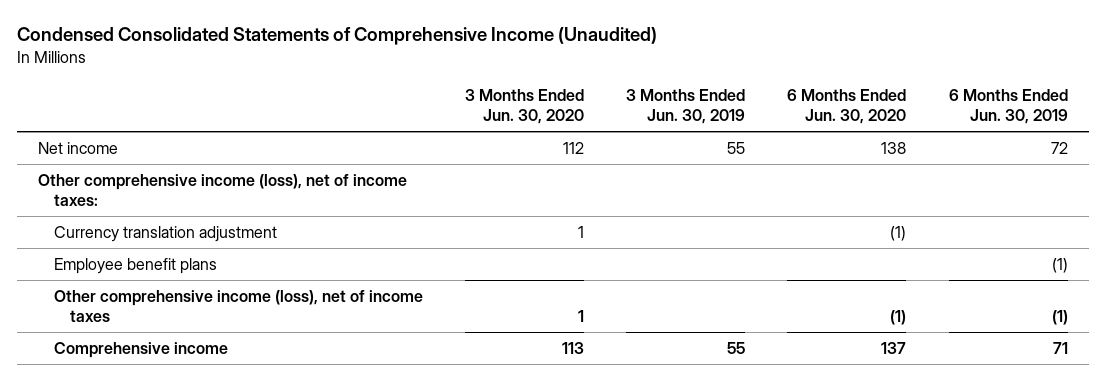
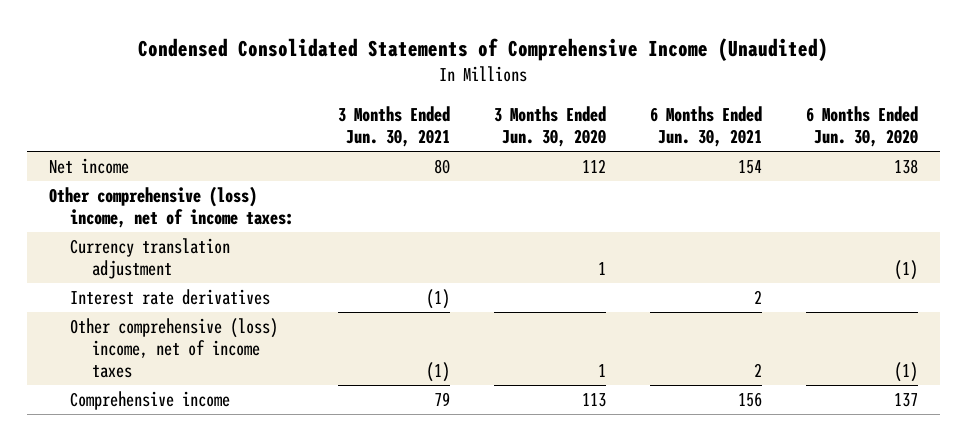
- | 3 Months Ended Jun. 30, 2020 | 3 Months Ended Jun. 30, 2019 | 6 Months Ended Jun. 30, 2020 | 6 Months Ended Jun. 30, 2019
+ | 3 Months Ended Jun. 30, 2021 | 3 Months Ended Jun. 30, 2020 | 6 Months Ended Jun. 30, 2021 | 6 Months Ended Jun. 30, 2020
- Other comprehensive income (loss), net of income taxes:
+ Other comprehensive (loss) income, net of income taxes:
- Employee benefit plans | | | | (1)
- Other comprehensive income (loss), net of income taxes | 1 | | (1) | (1)
+ Interest rate derivatives | (1) | | 2 |
+ Other comprehensive (loss) income, net of income taxes | (1) | 1 | 2 | (1)

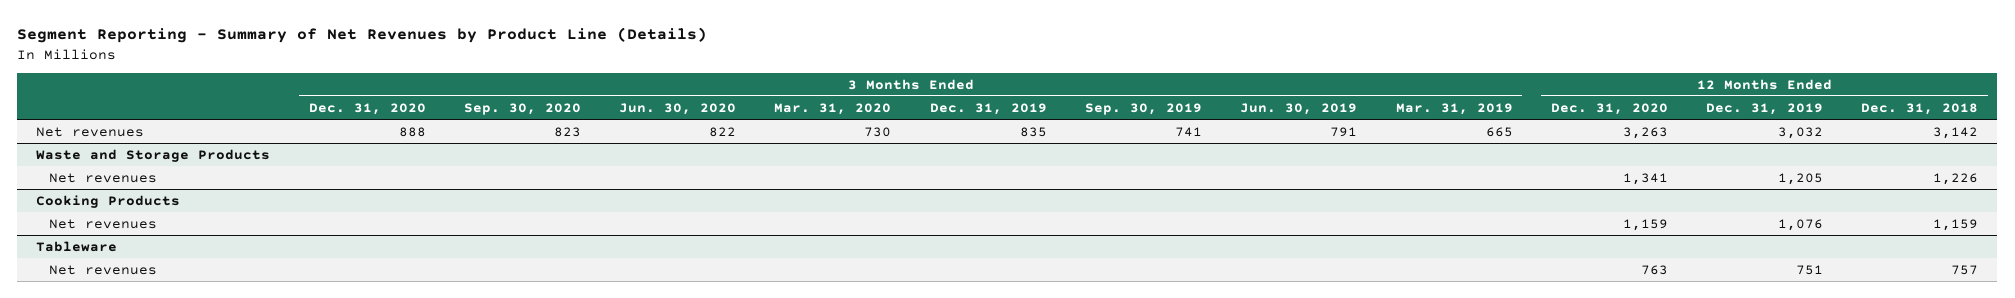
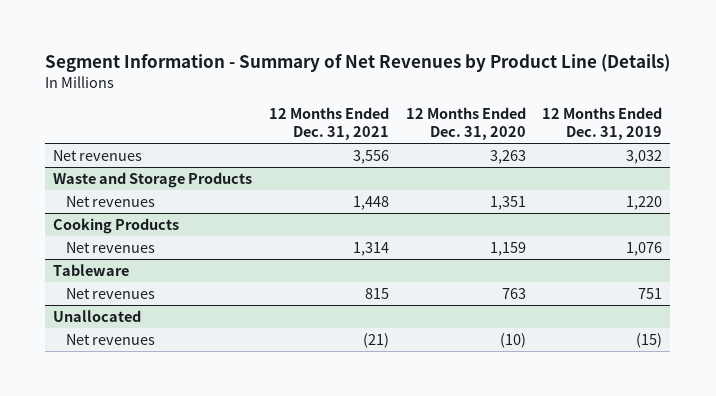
- Segment Reporting - Summary of Net Revenues by Product Line (Details)
+ Segment Information - Summary of Net Revenues by Product Line (Details)
- | 3 Months Ended Dec. 31, 2020 | 3 Months Ended Sep. 30, 2020 | 3 Months Ended Jun. 30, 2020 | 3 Months Ended Mar. 31, 2020 | 3 Months Ended Dec. 31, 2019 | 3 Months Ended Sep. 30, 2019 | 3 Months Ended Jun. 30, 2019 | 3 Months Ended Mar. 31, 2019 | 12 Months Ended Dec. 31, 2020 | 12 Months Ended Dec. 31, 2019 | 12 Months Ended Dec. 31, 2018
+ | 12 Months Ended Dec. 31, 2021 | 12 Months Ended Dec. 31, 2020 | 12 Months Ended Dec. 31, 2019
@ Waste and Storage Products
- Net revenues | | | | | | | | | 1,341 | 1,205 | 1,226
+ Net revenues | 1,448 | 1,351 | 1,220
+ Unallocated
+ Net revenues | (21) | (10) | (15)

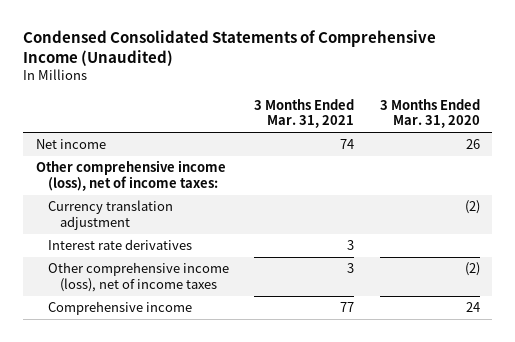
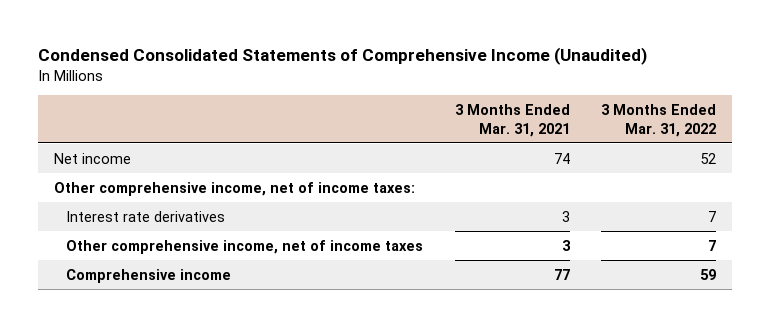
- | 3 Months Ended Mar. 31, 2021 | 3 Months Ended Mar. 31, 2020
+ | 3 Months Ended Mar. 31, 2021 | 3 Months Ended Mar. 31, 2022
- Other comprehensive income (loss), net of income taxes:
- Currency translation adjustment | | (2)
+ Other comprehensive income, net of income taxes:
- Other comprehensive income (loss), net of income taxes | 3 | (2)
+ Other comprehensive income, net of income taxes | 3 | 7

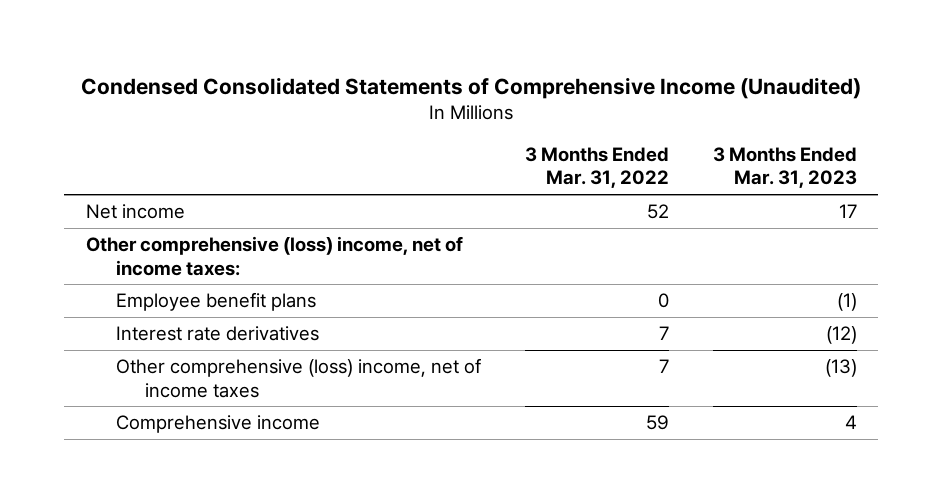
- | 3 Months Ended Mar. 31, 2021 | 3 Months Ended Mar. 31, 2022
+ | 3 Months Ended Mar. 31, 2022 | 3 Months Ended Mar. 31, 2023
- Other comprehensive income, net of income taxes:
+ Other comprehensive (loss) income, net of income taxes:
+ Employee benefit plans | 0 | (1)
- Other comprehensive income, net of income taxes | 3 | 7
+ Other comprehensive (loss) income, net of income taxes | 7 | (13)

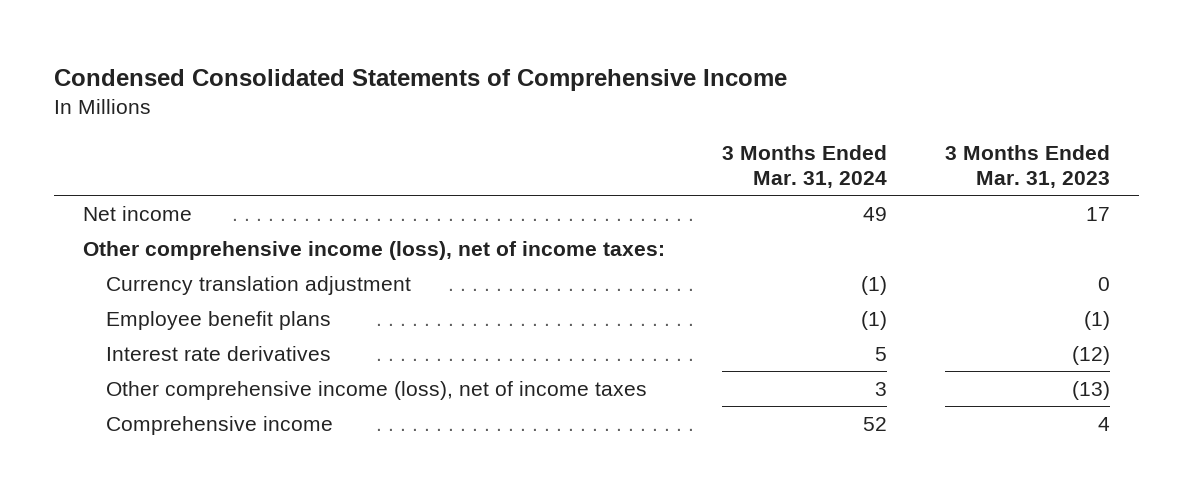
- Condensed Consolidated Statements of Comprehensive Income (Unaudited)
+ Condensed Consolidated Statements of Comprehensive Income
- | 3 Months Ended Mar. 31, 2022 | 3 Months Ended Mar. 31, 2023
+ | 3 Months Ended Mar. 31, 2024 | 3 Months Ended Mar. 31, 2023
- Other comprehensive (loss) income, net of income taxes:
+ Other comprehensive income (loss), net of income taxes:
+ Currency translation adjustment | (1) | 0
- Other comprehensive (loss) income, net of income taxes | 7 | (13)
+ Other comprehensive income (loss), net of income taxes | 3 | (13)

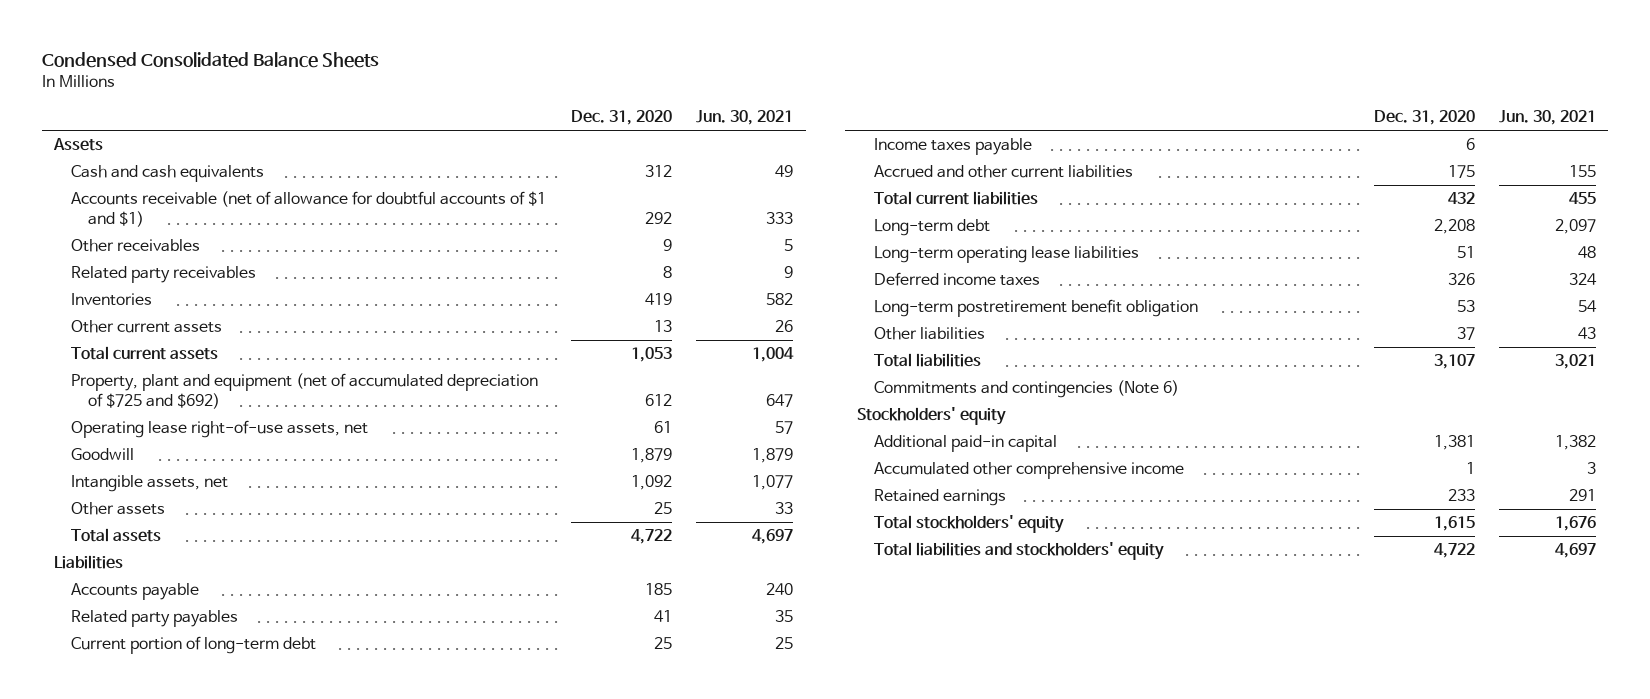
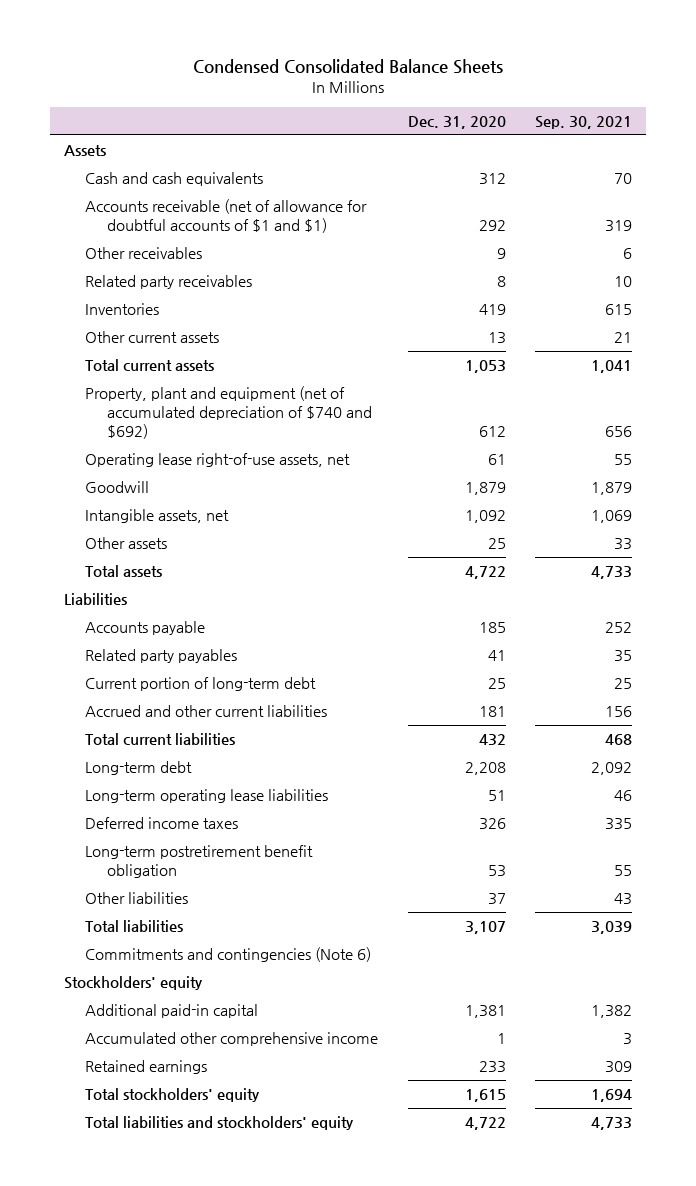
- | Dec. 31, 2020 | Jun. 30, 2021
+ | Dec. 31, 2020 | Sep. 30, 2021
- Property, plant and equipment (net of accumulated depreciation of $725 and $692) | 612 | 647
+ Property, plant and equipment (net of accumulated depreciation of $740 and $692) | 612 | 656
- Income taxes payable | 6 |
- Accrued and other current liabilities | 175 | 155
+ Accrued and other current liabilities | 181 | 156

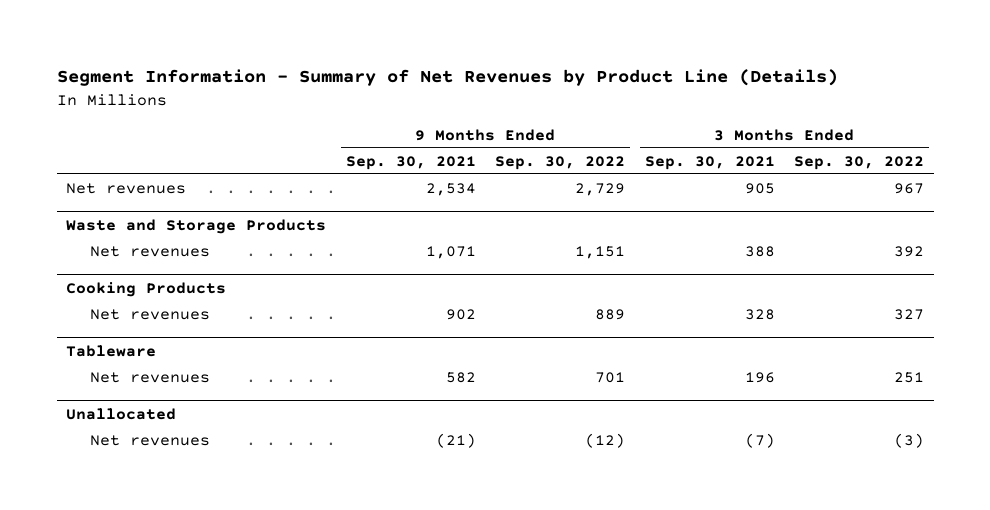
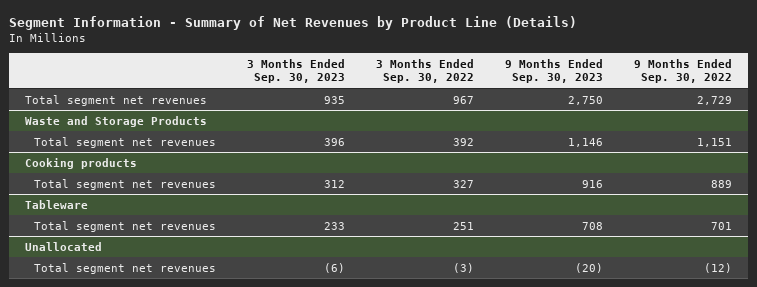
- | 9 Months Ended Sep. 30, 2021 | 9 Months Ended Sep. 30, 2022 | 3 Months Ended Sep. 30, 2021 | 3 Months Ended Sep. 30, 2022
+ | 3 Months Ended Sep. 30, 2023 | 3 Months Ended Sep. 30, 2022 | 9 Months Ended Sep. 30, 2023 | 9 Months Ended Sep. 30, 2022
- Net revenues | 2,534 | 2,729 | 905 | 967
+ Total segment net revenues | 935 | 967 | 2,750 | 2,729
@ Waste and Storage Products
- Net revenues | 1,071 | 1,151 | 388 | 392
- Cooking Products
- Net revenues | 902 | 889 | 328 | 327
@ Waste and Storage Products
+ Total segment net revenues | 396 | 392 | 1,146 | 1,151
+ Cooking products
+ Total segment net revenues | 312 | 327 | 916 | 889
@ Tableware
- Net revenues | 582 | 701 | 196 | 251
+ Total segment net revenues | 233 | 251 | 708 | 701
@ Unallocated
- Net revenues | (21) | (12) | (7) | (3)
+ Total segment net revenues | (6) | (3) | (20) | (12)

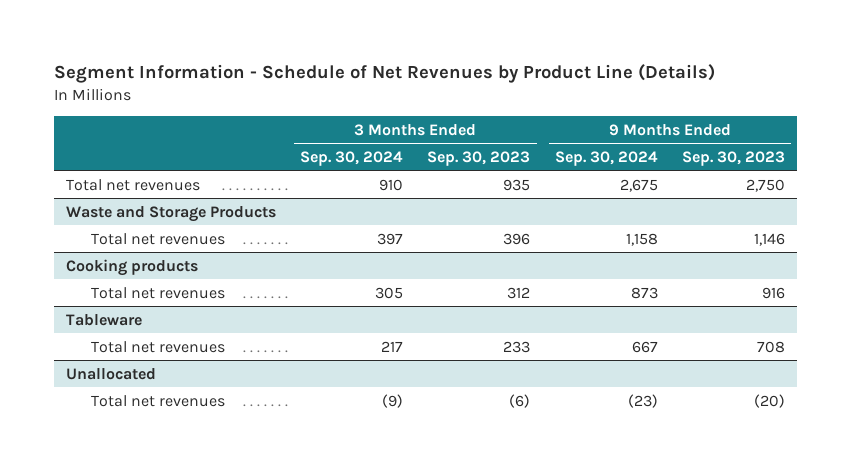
- Segment Information - Summary of Net Revenues by Product Line (Details)
+ Segment Information - Schedule of Net Revenues by Product Line (Details)
- | 3 Months Ended Sep. 30, 2023 | 3 Months Ended Sep. 30, 2022 | 9 Months Ended Sep. 30, 2023 | 9 Months Ended Sep. 30, 2022
+ | 3 Months Ended Sep. 30, 2024 | 3 Months Ended Sep. 30, 2023 | 9 Months Ended Sep. 30, 2024 | 9 Months Ended Sep. 30, 2023
- Total segment net revenues | 935 | 967 | 2,750 | 2,729
+ Total net revenues | 910 | 935 | 2,675 | 2,750
@ Waste and Storage Products
- Total segment net revenues | 396 | 392 | 1,146 | 1,151
+ Total net revenues | 397 | 396 | 1,158 | 1,146
@ Cooking products
- Total segment net revenues | 312 | 327 | 916 | 889
+ Total net revenues | 305 | 312 | 873 | 916
@ Tableware
- Total segment net revenues | 233 | 251 | 708 | 701
+ Total net revenues | 217 | 233 | 667 | 708
@ Unallocated
- Total segment net revenues | (6) | (3) | (20) | (12)
+ Total net revenues | (9) | (6) | (23) | (20)

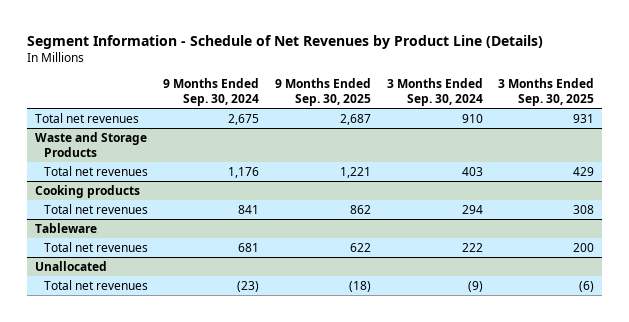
- | 3 Months Ended Sep. 30, 2024 | 3 Months Ended Sep. 30, 2023 | 9 Months Ended Sep. 30, 2024 | 9 Months Ended Sep. 30, 2023
+ | 9 Months Ended Sep. 30, 2024 | 9 Months Ended Sep. 30, 2025 | 3 Months Ended Sep. 30, 2024 | 3 Months Ended Sep. 30, 2025
@ Waste and Storage Products
- Total net revenues | 397 | 396 | 1,158 | 1,146
+ Total net revenues | 1,176 | 1,221 | 403 | 429
@ Cooking products
- Total net revenues | 305 | 312 | 873 | 916
+ Total net revenues | 841 | 862 | 294 | 308
@ Tableware
- Total net revenues | 217 | 233 | 667 | 708
+ Total net revenues | 681 | 622 | 222 | 200

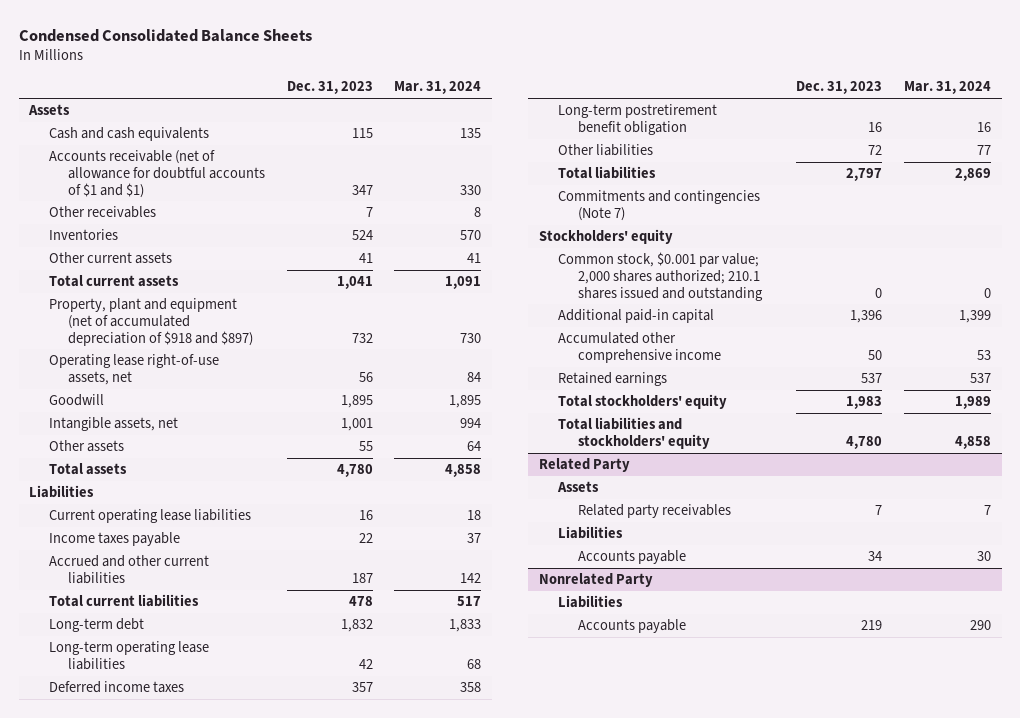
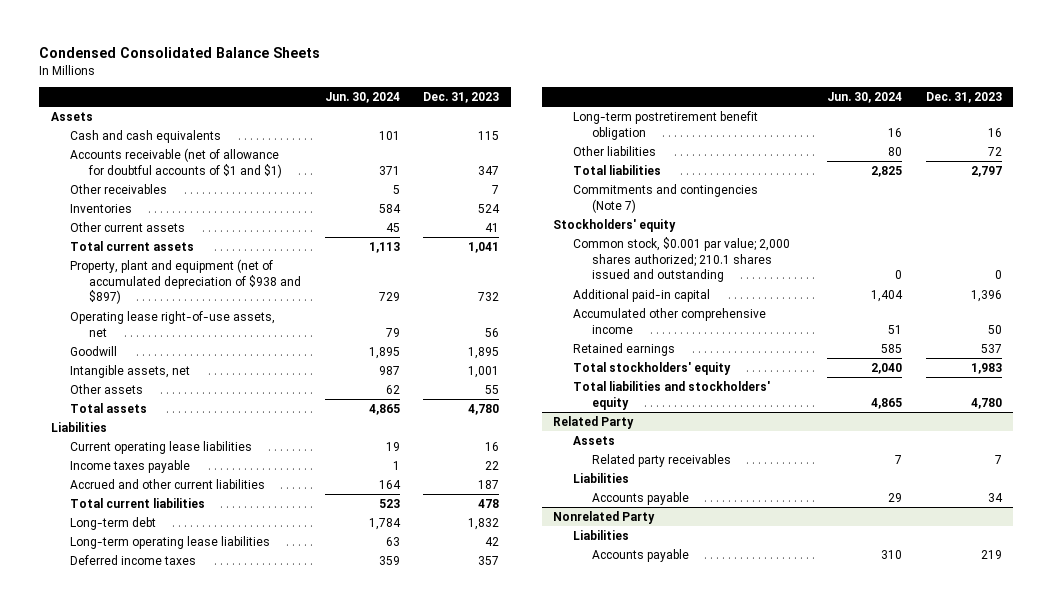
- | Dec. 31, 2023 | Mar. 31, 2024
+ | Jun. 30, 2024 | Dec. 31, 2023
- Property, plant and equipment (net of accumulated depreciation of $918 and $897) | 732 | 730
+ Property, plant and equipment (net of accumulated depreciation of $938 and $897) | 729 | 732

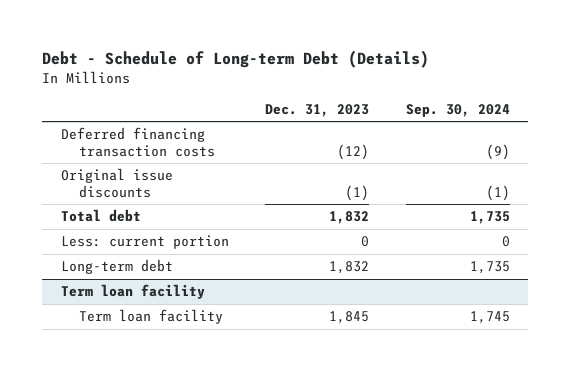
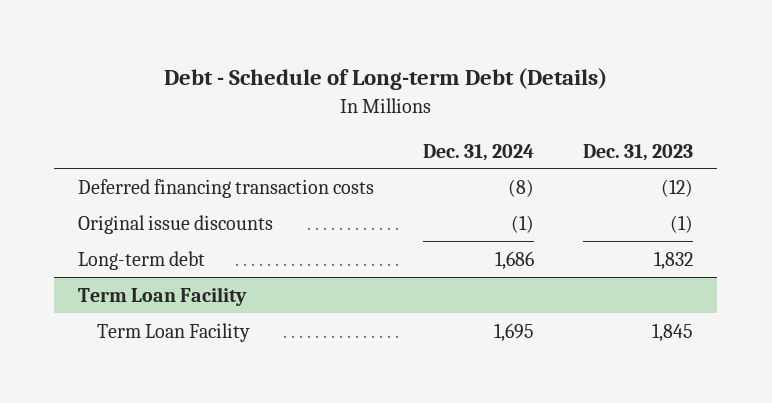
- | Dec. 31, 2023 | Sep. 30, 2024
+ | Dec. 31, 2024 | Dec. 31, 2023
- Total debt | 1,832 | 1,735
- Less: current portion | 0 | 0
- Term loan facility
- Term loan facility | 1,845 | 1,745
+ Term Loan Facility
+ Term Loan Facility | 1,695 | 1,845

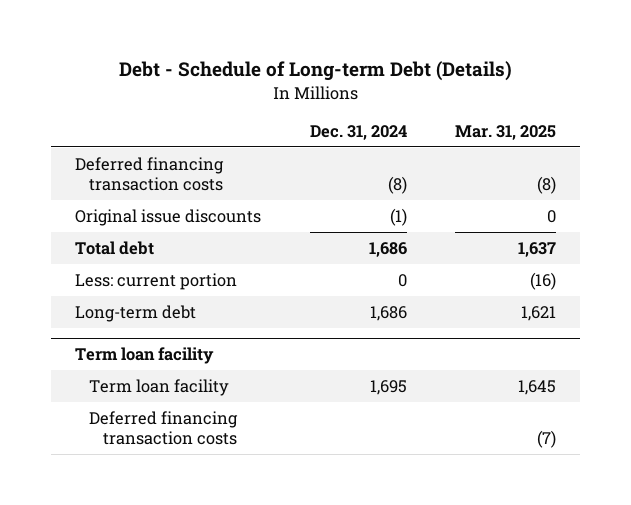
- | Dec. 31, 2024 | Dec. 31, 2023
+ | Dec. 31, 2024 | Mar. 31, 2025
+ Total debt | 1,686 | 1,637
+ Less: current portion | 0 | (16)
- Term Loan Facility
- Term Loan Facility | 1,695 | 1,845
+ Term loan facility
+ Term loan facility | 1,695 | 1,645
+ Deferred financing transaction costs | | (7)

